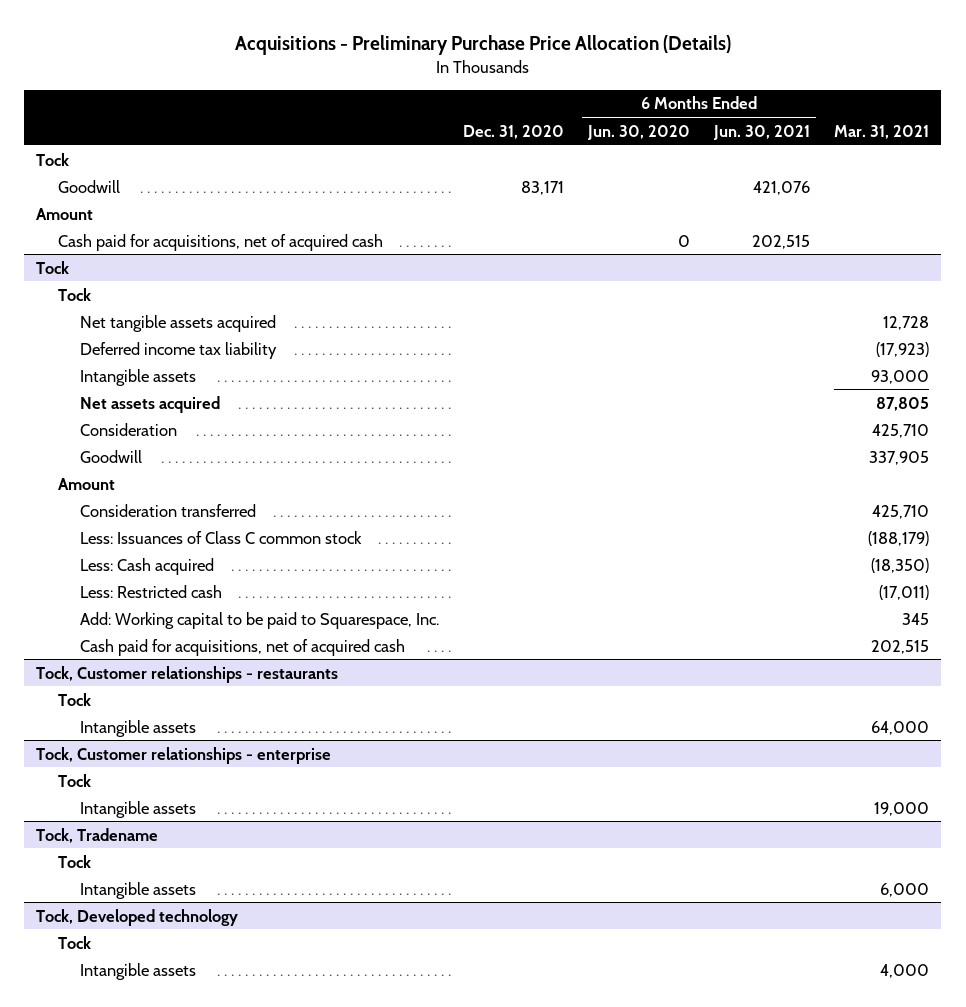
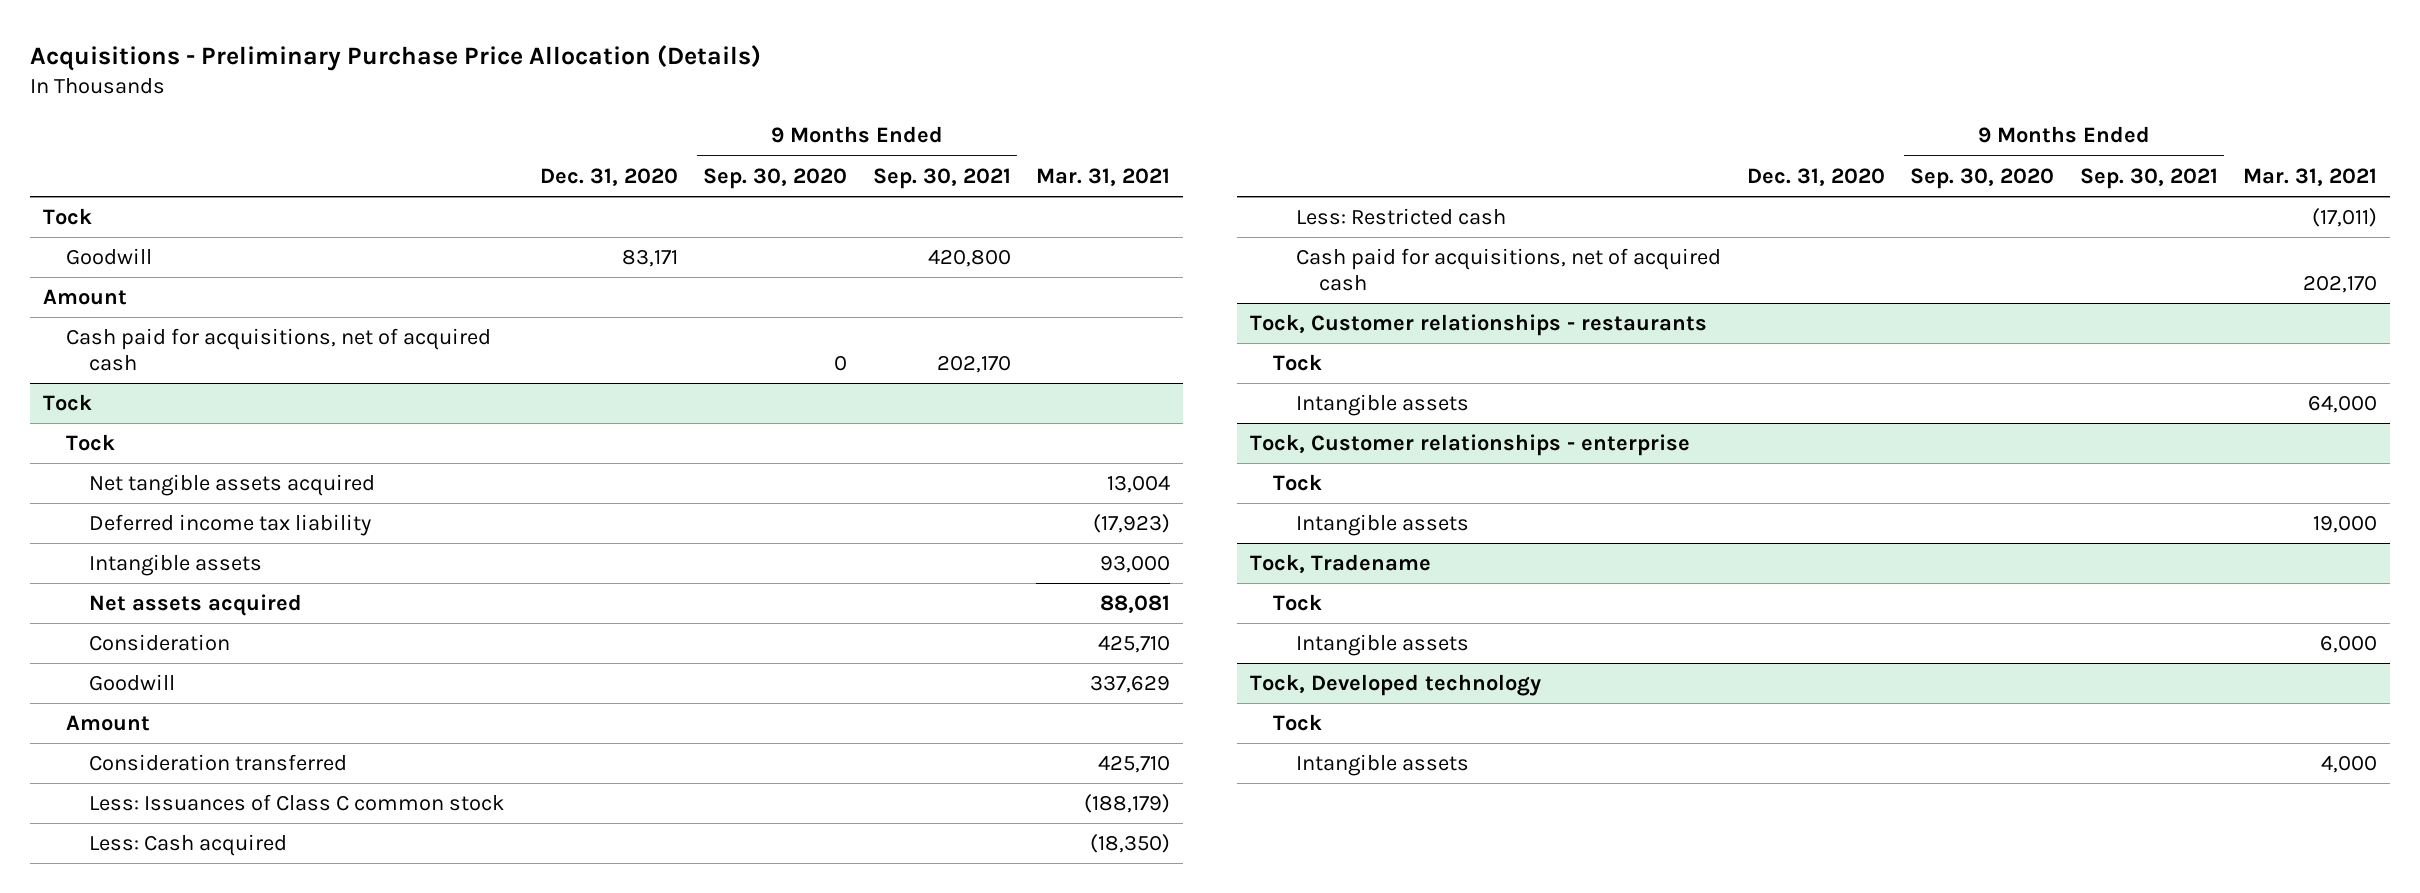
- | Dec. 31, 2020 | 6 Months Ended Jun. 30, 2020 | 6 Months Ended Jun. 30, 2021 | Mar. 31, 2021
+ | Dec. 31, 2020 | 9 Months Ended Sep. 30, 2020 | 9 Months Ended Sep. 30, 2021 | Mar. 31, 2021
@ Tock
- Net tangible assets acquired | | | | 12,728
+ Net tangible assets acquired | | | | 13,004
- Net assets acquired | | | | 87,805
+ Net assets acquired | | | | 88,081
- Goodwill | | | | 337,905
+ Goodwill | | | | 337,629
- Add: Working capital to be paid to Squarespace, Inc. | | | | 345
- Cash paid for acquisitions, net of acquired cash | | | | 202,515
+ Cash paid for acquisitions, net of acquired cash | | | | 202,170

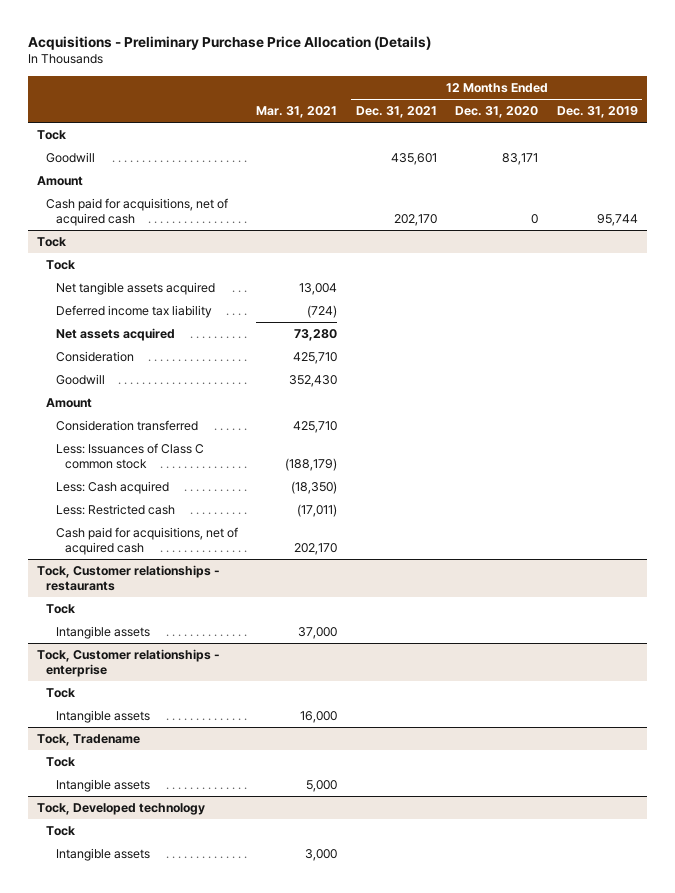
- | Dec. 31, 2020 | 9 Months Ended Sep. 30, 2020 | 9 Months Ended Sep. 30, 2021 | Mar. 31, 2021
+ | Mar. 31, 2021 | 12 Months Ended Dec. 31, 2021 | 12 Months Ended Dec. 31, 2020 | 12 Months Ended Dec. 31, 2019
@ Tock
- Deferred income tax liability | | | | (17,923)
- Intangible assets | | | | 93,000
- Net assets acquired | | | | 88,081
+ Deferred income tax liability | (724) | | |
+ Net assets acquired | 73,280 | | |
- Goodwill | | | | 337,629
+ Goodwill | 352,430 | | |
@ Tock, Customer relationships - restaurants
- Intangible assets | | | | 64,000
+ Intangible assets | 37,000 | | |
@ Tock, Customer relationships - enterprise
- Intangible assets | | | | 19,000
+ Intangible assets | 16,000 | | |
@ Tock, Tradename
- Intangible assets | | | | 6,000
+ Intangible assets | 5,000 | | |
@ Tock, Developed technology
- Intangible assets | | | | 4,000
+ Intangible assets | 3,000 | | |

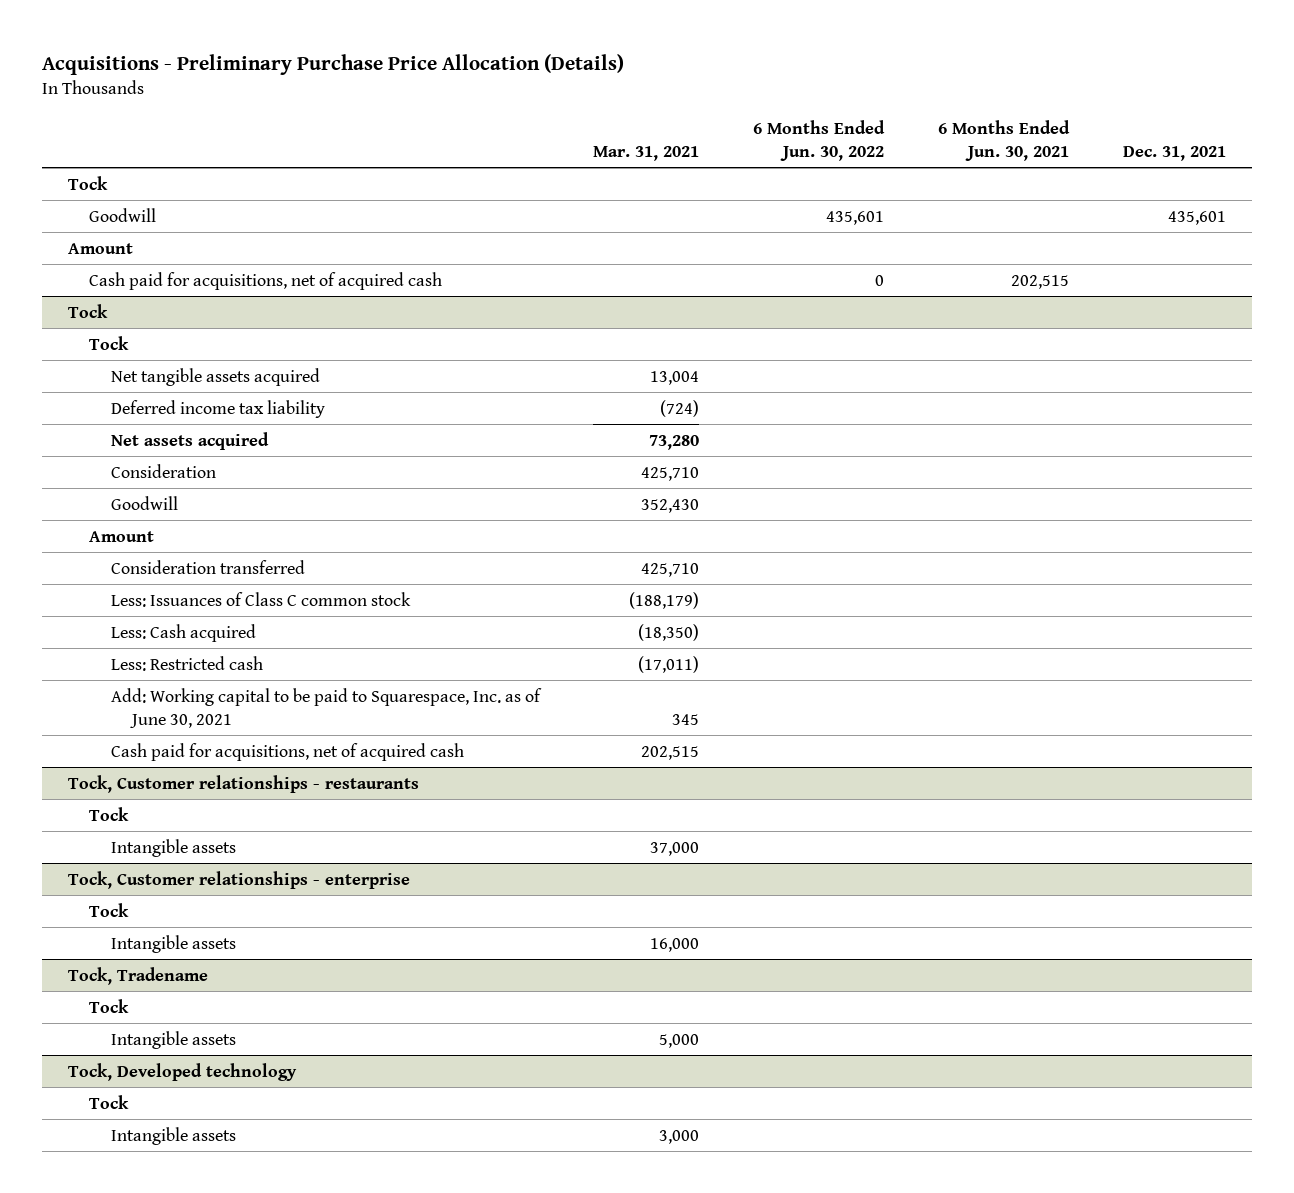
- | Mar. 31, 2021 | 12 Months Ended Dec. 31, 2021 | 12 Months Ended Dec. 31, 2020 | 12 Months Ended Dec. 31, 2019
+ | Mar. 31, 2021 | 6 Months Ended Jun. 30, 2022 | 6 Months Ended Jun. 30, 2021 | Dec. 31, 2021
@ Tock
- Cash paid for acquisitions, net of acquired cash | 202,170 | | |
+ Add: Working capital to be paid to Squarespace, Inc. as of June 30, 2021 | 345 | | |
+ Cash paid for acquisitions, net of acquired cash | 202,515 | | |

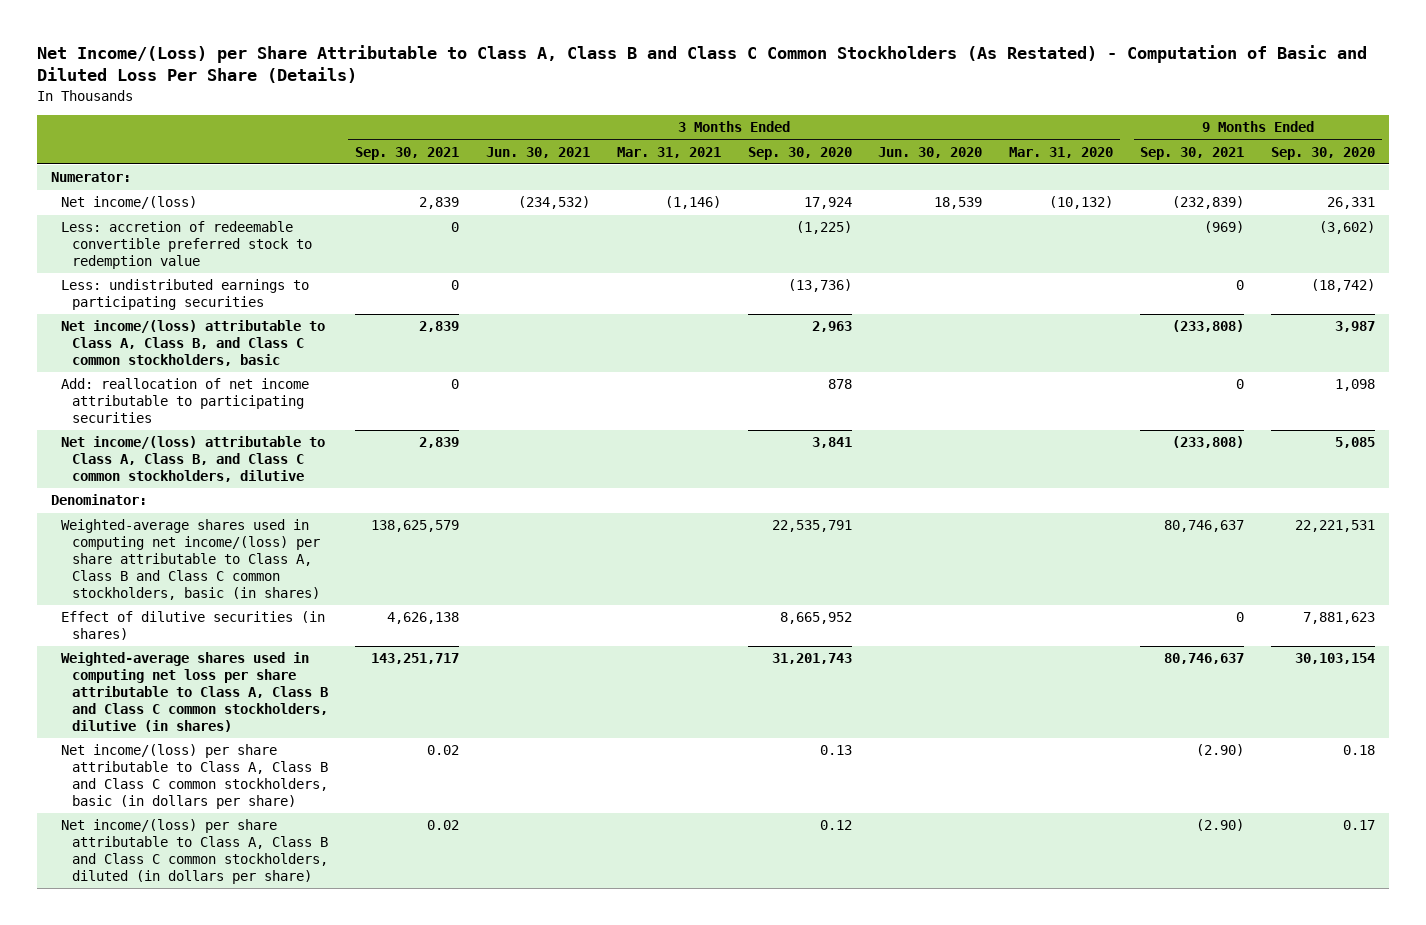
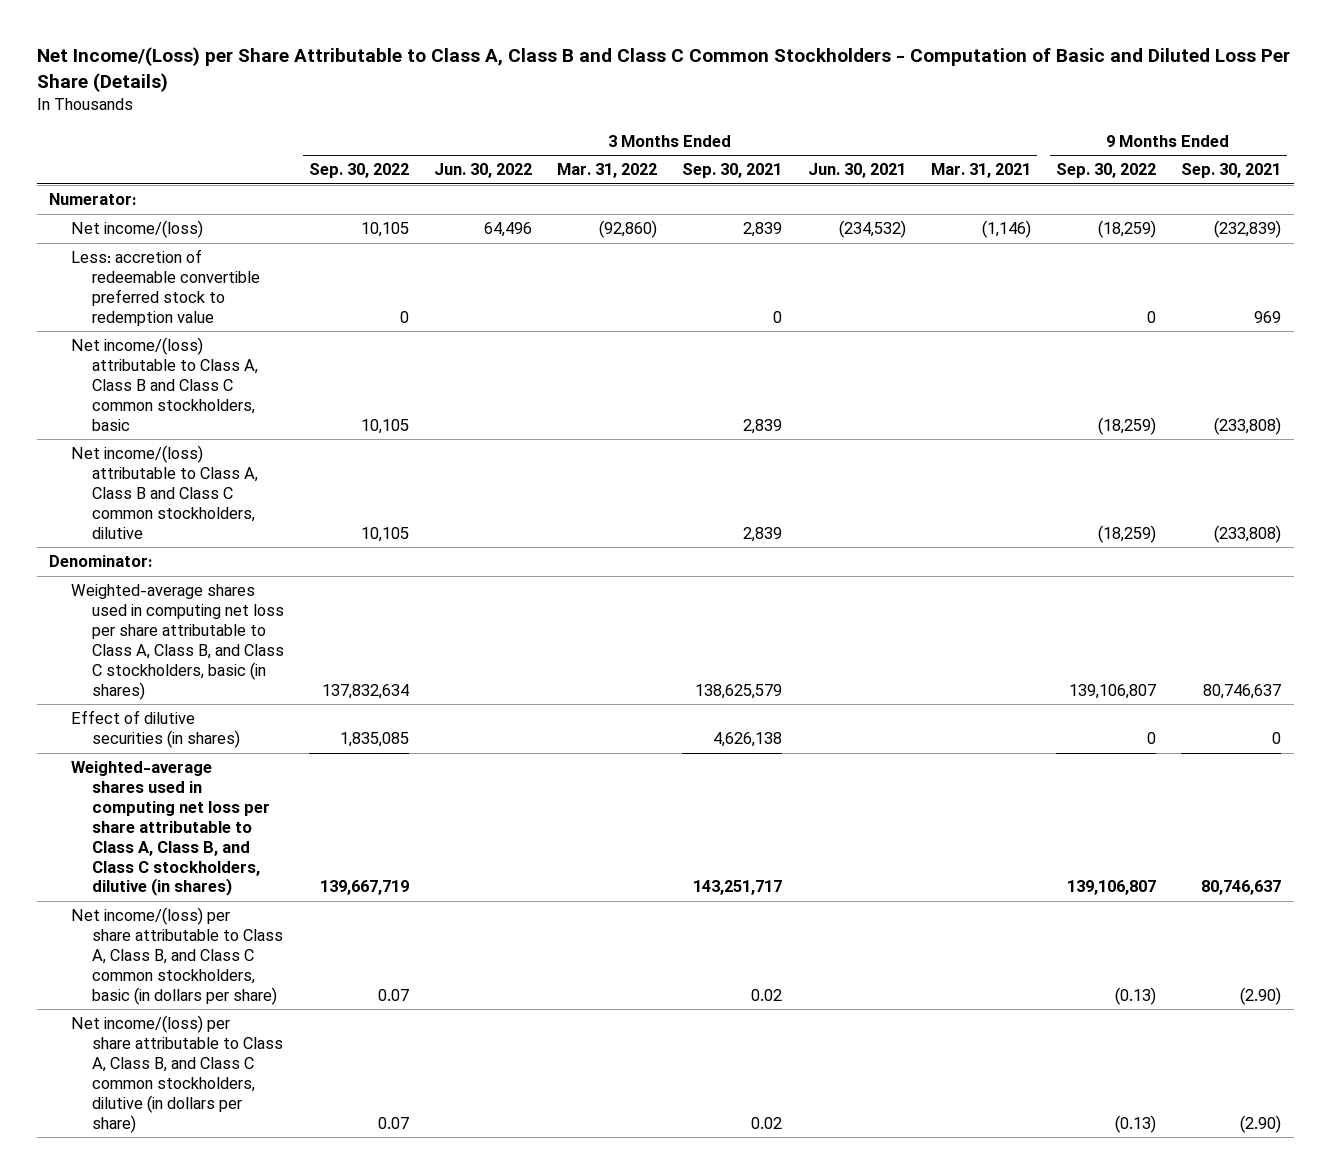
- Net Income/(Loss) per Share Attributable to Class A, Class B and Class C Common Stockholders (As Restated) - Computation of Basic and Diluted Loss Per Share (Details)
+ Net Income/(Loss) per Share Attributable to Class A, Class B and Class C Common Stockholders - Computation of Basic and Diluted Loss Per Share (Details)
- | 3 Months Ended Sep. 30, 2021 | 3 Months Ended Jun. 30, 2021 | 3 Months Ended Mar. 31, 2021 | 3 Months Ended Sep. 30, 2020 | 3 Months Ended Jun. 30, 2020 | 3 Months Ended Mar. 31, 2020 | 9 Months Ended Sep. 30, 2021 | 9 Months Ended Sep. 30, 2020
+ | 3 Months Ended Sep. 30, 2022 | 3 Months Ended Jun. 30, 2022 | 3 Months Ended Mar. 31, 2022 | 3 Months Ended Sep. 30, 2021 | 3 Months Ended Jun. 30, 2021 | 3 Months Ended Mar. 31, 2021 | 9 Months Ended Sep. 30, 2022 | 9 Months Ended Sep. 30, 2021
- Less: accretion of redeemable convertible preferred stock to redemption value | 0 | | | (1,225) | | | (969) | (3,602)
- Less: undistributed earnings to participating securities | 0 | | | (13,736) | | | 0 | (18,742)
- Net income/(loss) attributable to Class A, Class B, and Class C common stockholders, basic | 2,839 | | | 2,963 | | | (233,808) | 3,987
- Add: reallocation of net income attributable to participating securities | 0 | | | 878 | | | 0 | 1,098
- Net income/(loss) attributable to Class A, Class B, and Class C common stockholders, dilutive | 2,839 | | | 3,841 | | | (233,808) | 5,085
+ Less: accretion of redeemable convertible preferred stock to redemption value | 0 | | | 0 | | | 0 | 969
+ Net income/(loss) attributable to Class A, Class B and Class C common stockholders, basic | 10,105 | | | 2,839 | | | (18,259) | (233,808)
+ Net income/(loss) attributable to Class A, Class B and Class C common stockholders, dilutive | 10,105 | | | 2,839 | | | (18,259) | (233,808)
- Weighted-average shares used in computing net income/(loss) per share attributable to Class A, Class B and Class C common stockholders, basic (in shares) | 138,625,579 | | | 22,535,791 | | | 80,746,637 | 22,221,531
+ Weighted-average shares used in computing net loss per share attributable to Class A, Class B, and Class C stockholders, basic (in shares) | 137,832,634 | | | 138,625,579 | | | 139,106,807 | 80,746,637
- Weighted-average shares used in computing net loss per share attributable to Class A, Class B and Class C common stockholders, dilutive (in shares) | 143,251,717 | | | 31,201,743 | | | 80,746,637 | 30,103,154
- Net income/(loss) per share attributable to Class A, Class B and Class C common stockholders, basic (in dollars per share) | 0.02 | | | 0.13 | | | (2.90) | 0.18
- Net income/(loss) per share attributable to Class A, Class B and Class C common stockholders, diluted (in dollars per share) | 0.02 | | | 0.12 | | | (2.90) | 0.17
+ Weighted-average shares used in computing net loss per share attributable to Class A, Class B, and Class C stockholders, dilutive (in shares) | 139,667,719 | | | 143,251,717 | | | 139,106,807 | 80,746,637
+ Net income/(loss) per share attributable to Class A, Class B, and Class C common stockholders, basic (in dollars per share) | 0.07 | | | 0.02 | | | (0.13) | (2.90)
+ Net income/(loss) per share attributable to Class A, Class B, and Class C common stockholders, dilutive (in dollars per share) | 0.07 | | | 0.02 | | | (0.13) | (2.90)

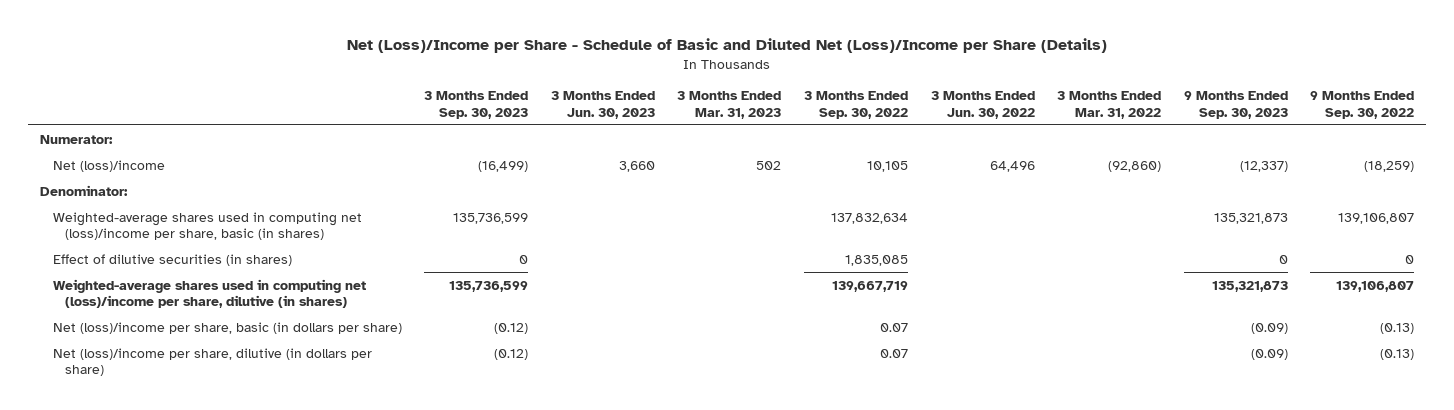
- Net Income/(Loss) per Share Attributable to Class A, Class B and Class C Common Stockholders - Computation of Basic and Diluted Loss Per Share (Details)
+ Net (Loss)/Income per Share - Schedule of Basic and Diluted Net (Loss)/Income per Share (Details)
- | 3 Months Ended Sep. 30, 2022 | 3 Months Ended Jun. 30, 2022 | 3 Months Ended Mar. 31, 2022 | 3 Months Ended Sep. 30, 2021 | 3 Months Ended Jun. 30, 2021 | 3 Months Ended Mar. 31, 2021 | 9 Months Ended Sep. 30, 2022 | 9 Months Ended Sep. 30, 2021
+ | 3 Months Ended Sep. 30, 2023 | 3 Months Ended Jun. 30, 2023 | 3 Months Ended Mar. 31, 2023 | 3 Months Ended Sep. 30, 2022 | 3 Months Ended Jun. 30, 2022 | 3 Months Ended Mar. 31, 2022 | 9 Months Ended Sep. 30, 2023 | 9 Months Ended Sep. 30, 2022
- Net income/(loss) | 10,105 | 64,496 | (92,860) | 2,839 | (234,532) | (1,146) | (18,259) | (232,839)
- Less: accretion of redeemable convertible preferred stock to redemption value | 0 | | | 0 | | | 0 | 969
- Net income/(loss) attributable to Class A, Class B and Class C common stockholders, basic | 10,105 | | | 2,839 | | | (18,259) | (233,808)
- Net income/(loss) attributable to Class A, Class B and Class C common stockholders, dilutive | 10,105 | | | 2,839 | | | (18,259) | (233,808)
+ Net (loss)/income | (16,499) | 3,660 | 502 | 10,105 | 64,496 | (92,860) | (12,337) | (18,259)
- Weighted-average shares used in computing net loss per share attributable to Class A, Class B, and Class C stockholders, basic (in shares) | 137,832,634 | | | 138,625,579 | | | 139,106,807 | 80,746,637
+ Weighted-average shares used in computing net (loss)/income per share, basic (in shares) | 135,736,599 | | | 137,832,634 | | | 135,321,873 | 139,106,807
- Weighted-average shares used in computing net loss per share attributable to Class A, Class B, and Class C stockholders, dilutive (in shares) | 139,667,719 | | | 143,251,717 | | | 139,106,807 | 80,746,637
- Net income/(loss) per share attributable to Class A, Class B, and Class C common stockholders, basic (in dollars per share) | 0.07 | | | 0.02 | | | (0.13) | (2.90)
- Net income/(loss) per share attributable to Class A, Class B, and Class C common stockholders, dilutive (in dollars per share) | 0.07 | | | 0.02 | | | (0.13) | (2.90)
+ Weighted-average shares used in computing net (loss)/income per share, dilutive (in shares) | 135,736,599 | | | 139,667,719 | | | 135,321,873 | 139,106,807
+ Net (loss)/income per share, basic (in dollars per share) | (0.12) | | | 0.07 | | | (0.09) | (0.13)
+ Net (loss)/income per share, dilutive (in dollars per share) | (0.12) | | | 0.07 | | | (0.09) | (0.13)

